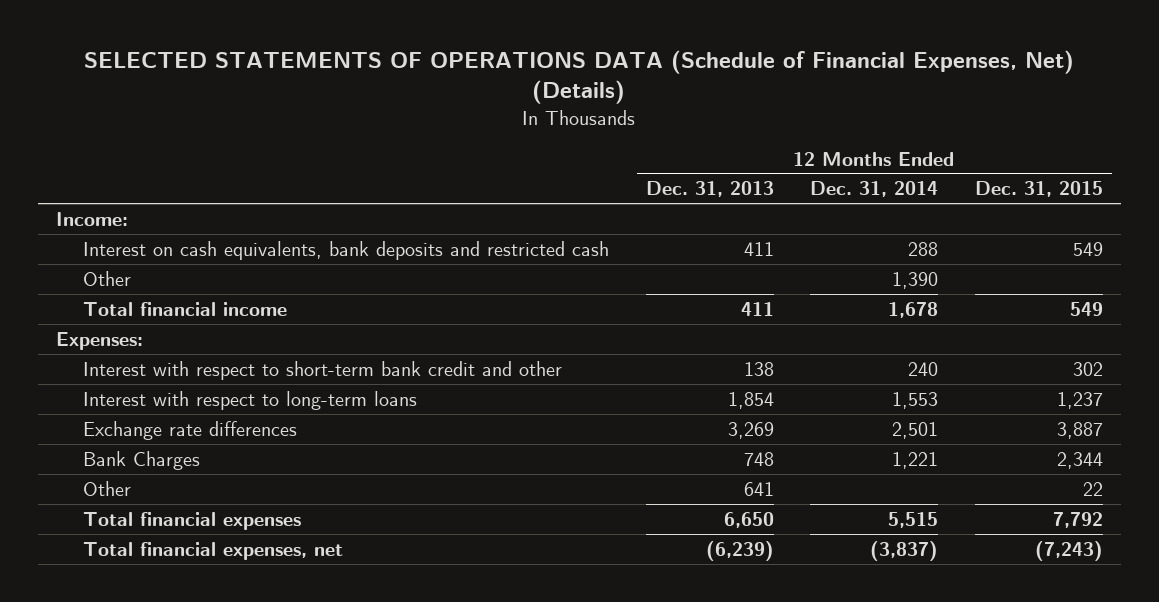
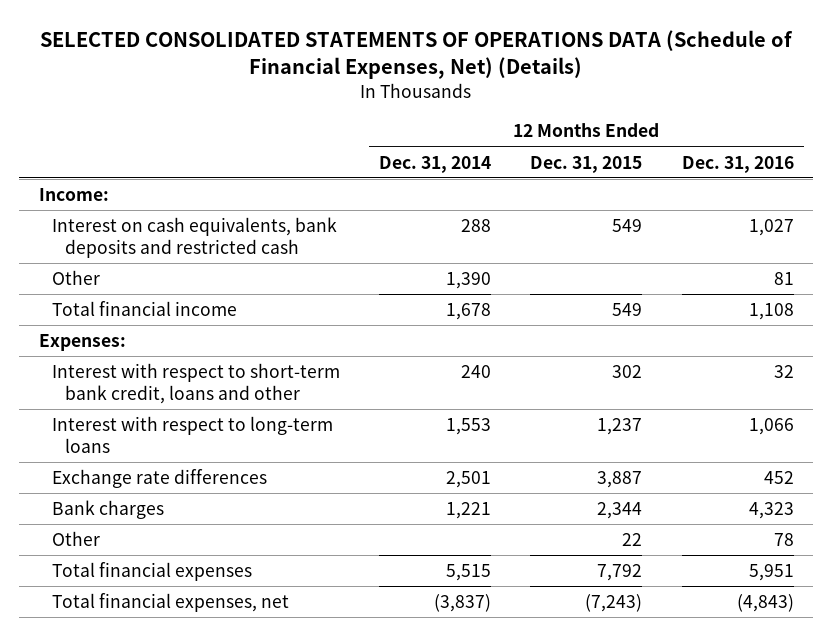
- SELECTED STATEMENTS OF OPERATIONS DATA (Schedule of Financial Expenses, Net) (Details)
+ SELECTED CONSOLIDATED STATEMENTS OF OPERATIONS DATA (Schedule of Financial Expenses, Net) (Details)
- | 12 Months Ended Dec. 31, 2013 | 12 Months Ended Dec. 31, 2014 | 12 Months Ended Dec. 31, 2015
+ | 12 Months Ended Dec. 31, 2014 | 12 Months Ended Dec. 31, 2015 | 12 Months Ended Dec. 31, 2016
- Interest with respect to short-term bank credit and other | 138 | 240 | 302
+ Interest with respect to short-term bank credit, loans and other | 240 | 302 | 32
- Bank Charges | 748 | 1,221 | 2,344
+ Bank charges | 1,221 | 2,344 | 4,323

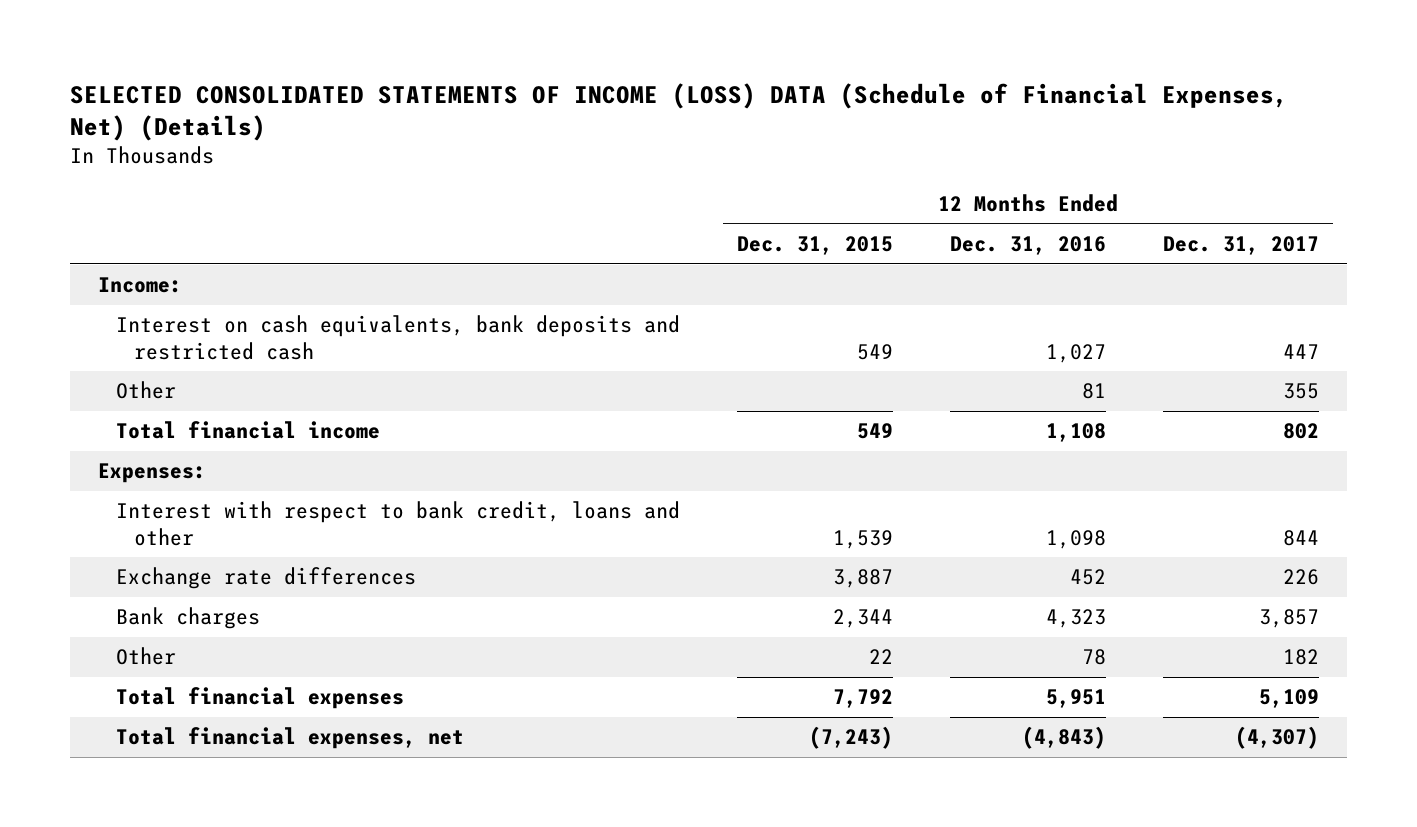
- SELECTED CONSOLIDATED STATEMENTS OF OPERATIONS DATA (Schedule of Financial Expenses, Net) (Details)
+ SELECTED CONSOLIDATED STATEMENTS OF INCOME (LOSS) DATA (Schedule of Financial Expenses, Net) (Details)
- | 12 Months Ended Dec. 31, 2014 | 12 Months Ended Dec. 31, 2015 | 12 Months Ended Dec. 31, 2016
+ | 12 Months Ended Dec. 31, 2015 | 12 Months Ended Dec. 31, 2016 | 12 Months Ended Dec. 31, 2017
- Interest with respect to short-term bank credit, loans and other | 240 | 302 | 32
- Interest with respect to long-term loans | 1,553 | 1,237 | 1,066
+ Interest with respect to bank credit, loans and other | 1,539 | 1,098 | 844

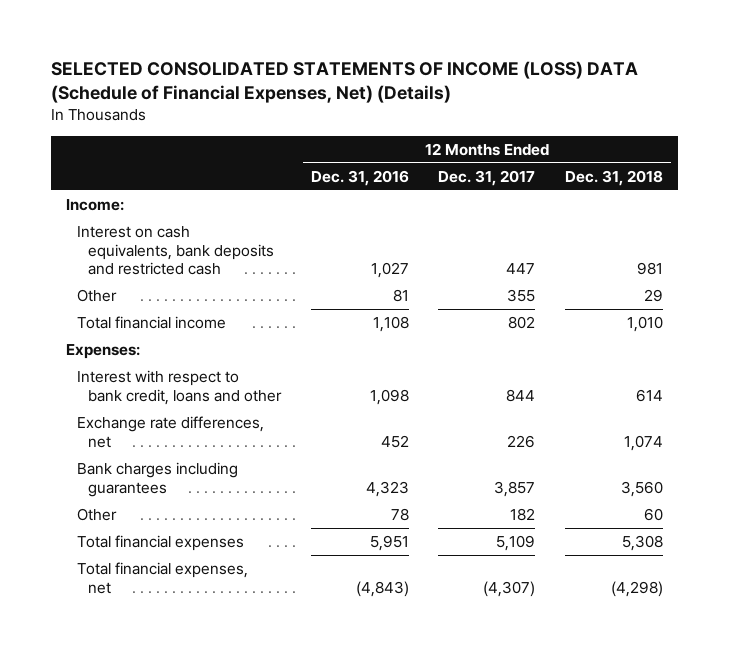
- | 12 Months Ended Dec. 31, 2015 | 12 Months Ended Dec. 31, 2016 | 12 Months Ended Dec. 31, 2017
+ | 12 Months Ended Dec. 31, 2016 | 12 Months Ended Dec. 31, 2017 | 12 Months Ended Dec. 31, 2018
- Exchange rate differences | 3,887 | 452 | 226
- Bank charges | 2,344 | 4,323 | 3,857
+ Exchange rate differences, net | 452 | 226 | 1,074
+ Bank charges including guarantees | 4,323 | 3,857 | 3,560

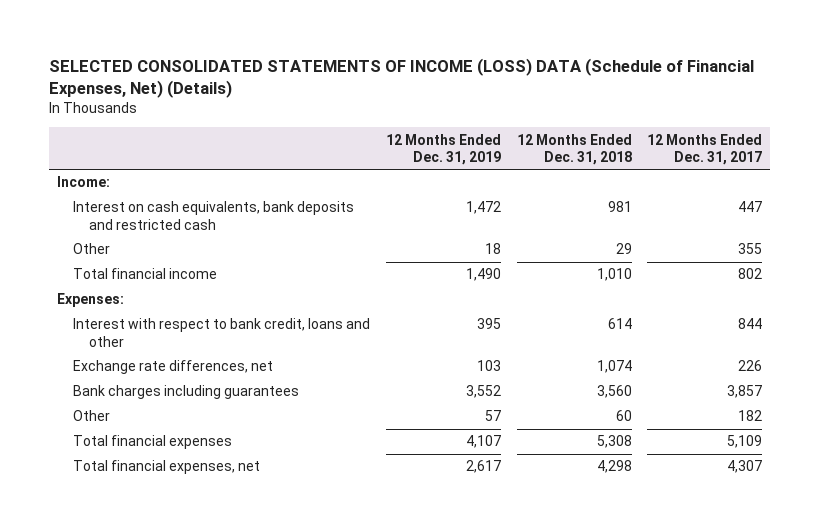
- | 12 Months Ended Dec. 31, 2016 | 12 Months Ended Dec. 31, 2017 | 12 Months Ended Dec. 31, 2018
+ | 12 Months Ended Dec. 31, 2019 | 12 Months Ended Dec. 31, 2018 | 12 Months Ended Dec. 31, 2017
- Total financial expenses, net | (4,843) | (4,307) | (4,298)
+ Total financial expenses, net | 2,617 | 4,298 | 4,307

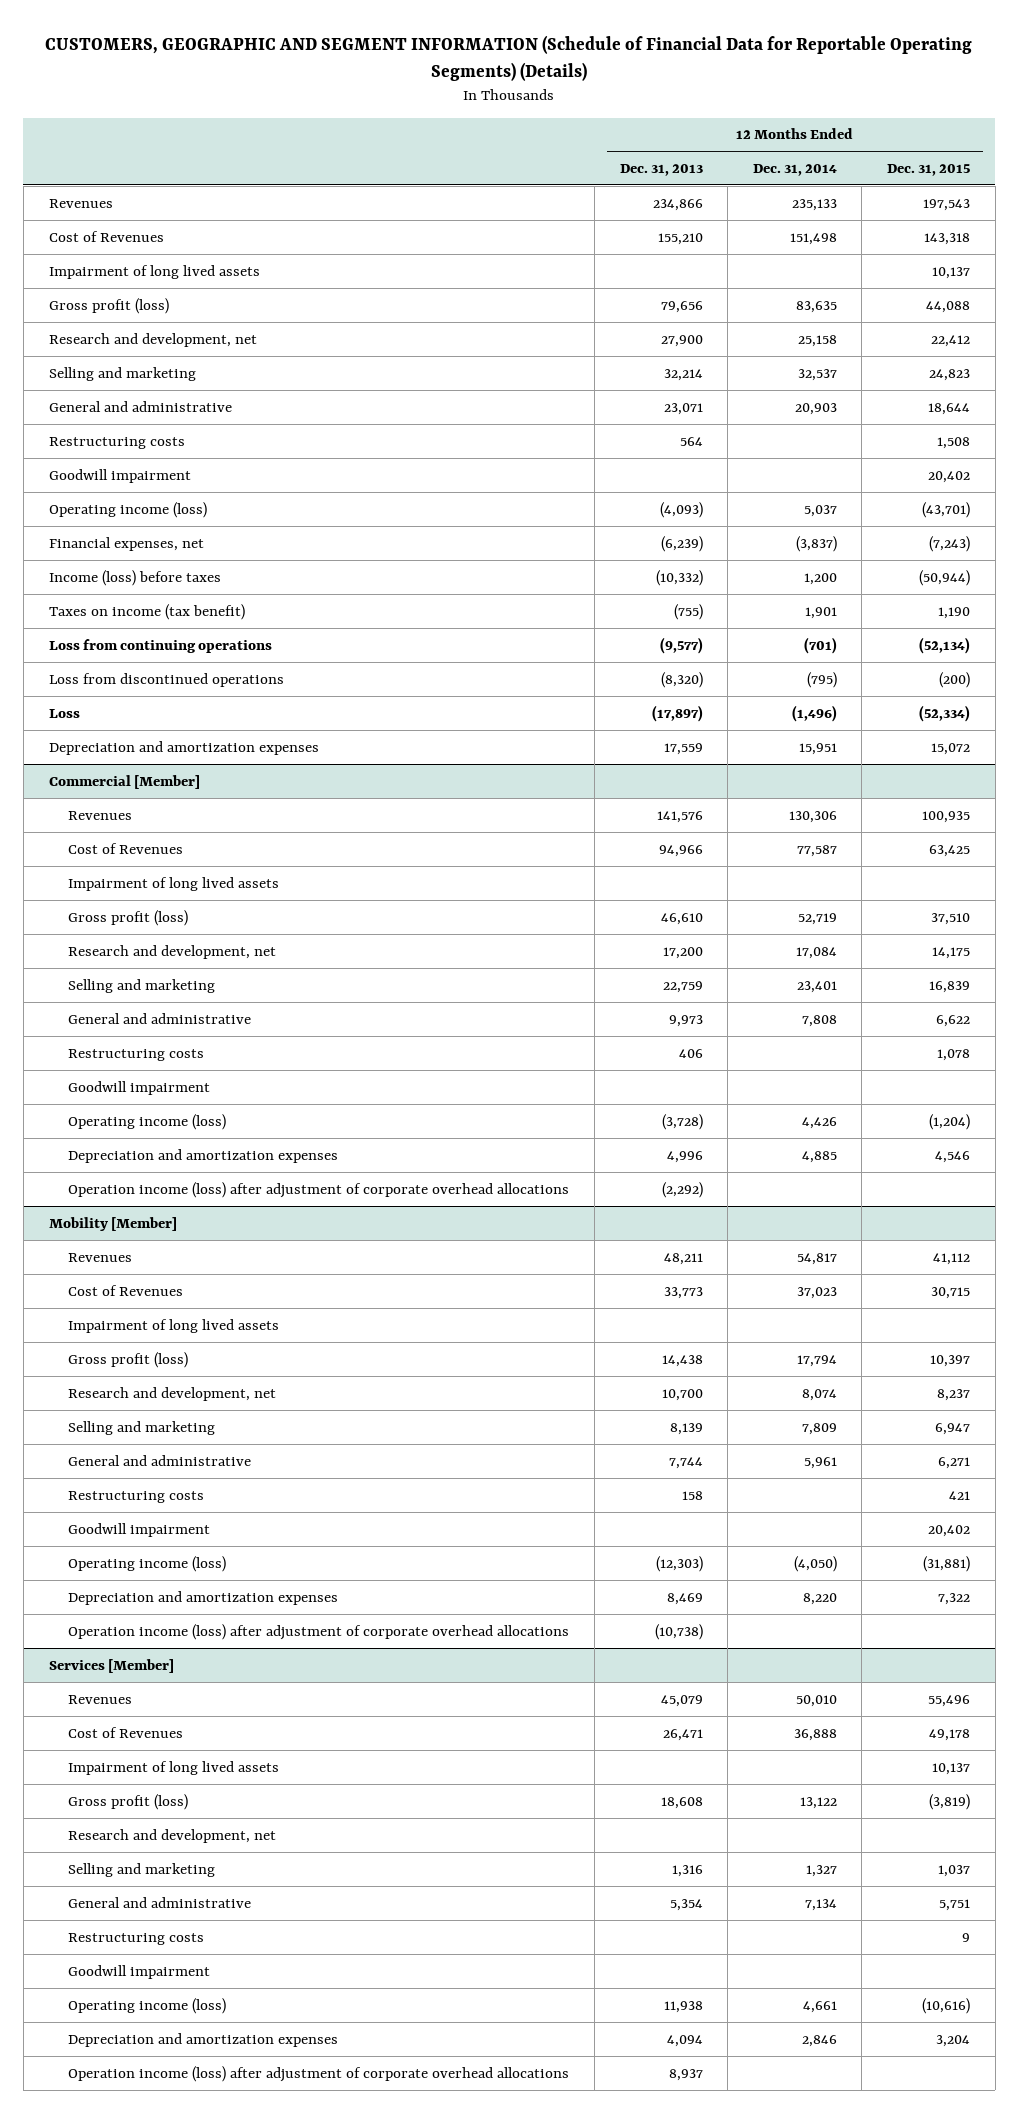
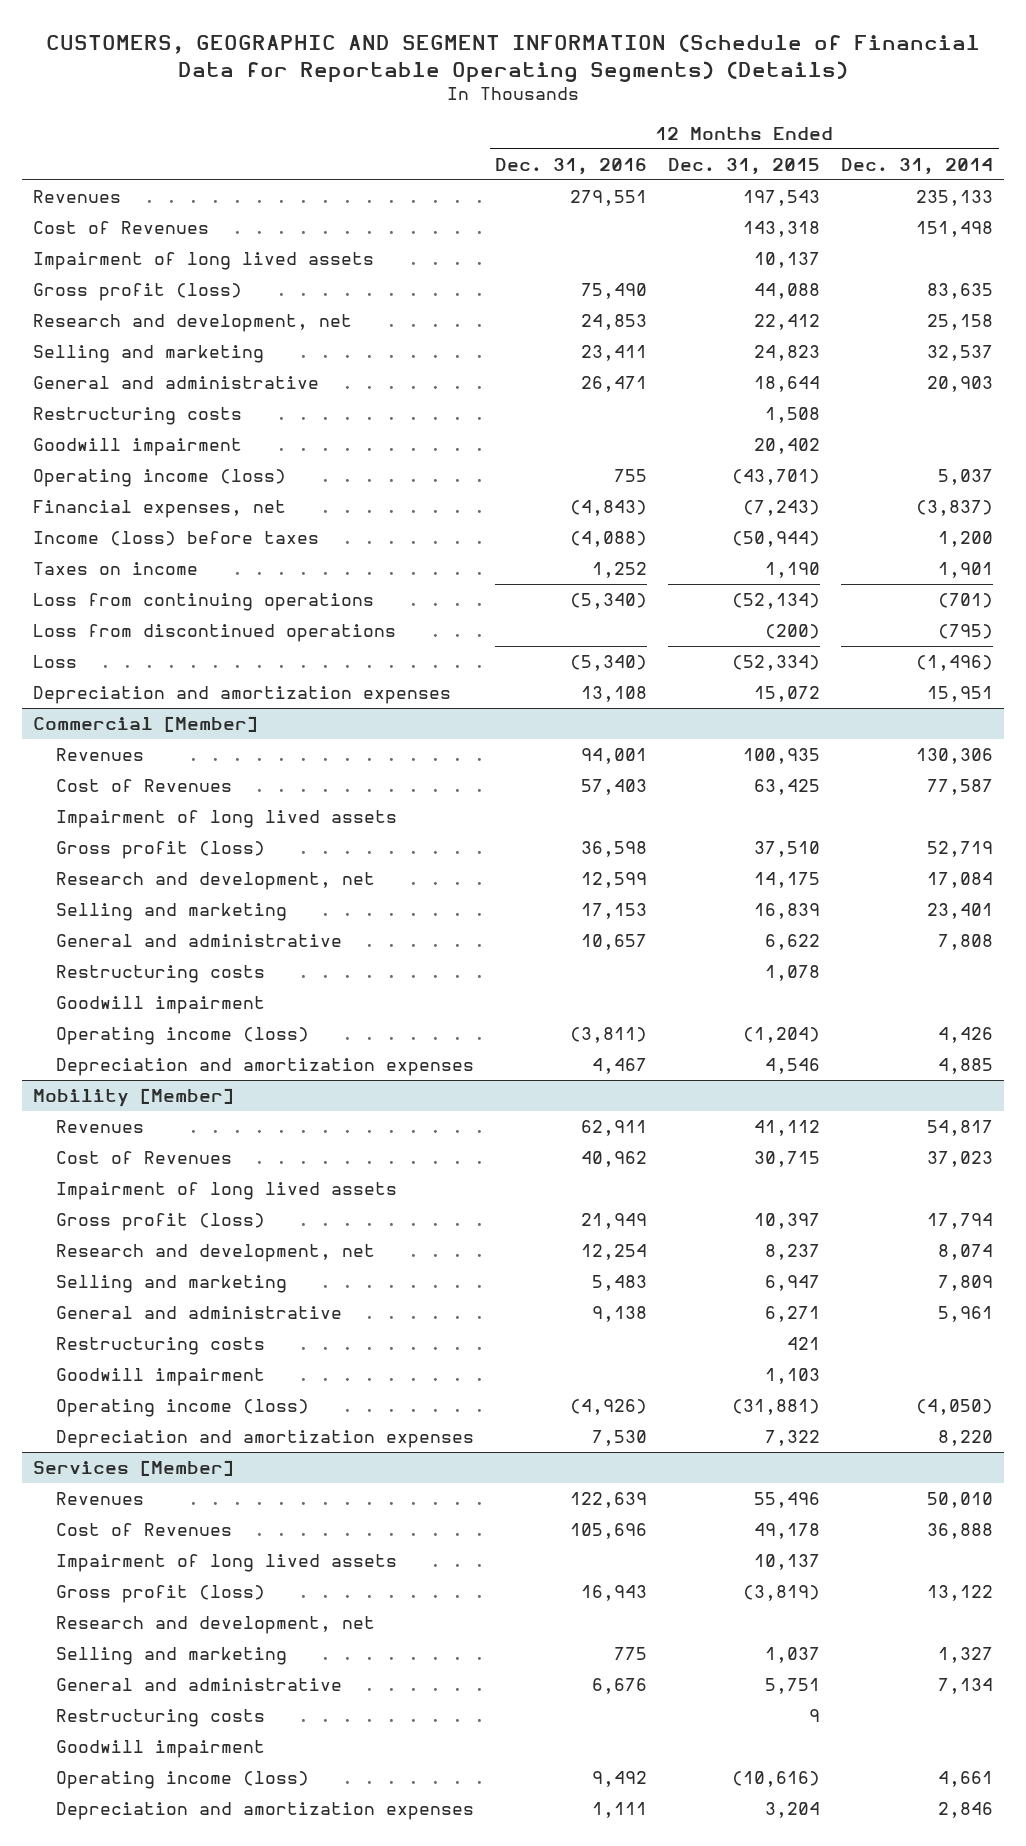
- | 12 Months Ended Dec. 31, 2013 | 12 Months Ended Dec. 31, 2014 | 12 Months Ended Dec. 31, 2015
+ | 12 Months Ended Dec. 31, 2016 | 12 Months Ended Dec. 31, 2015 | 12 Months Ended Dec. 31, 2014
- Taxes on income (tax benefit) | (755) | 1,901 | 1,190
+ Taxes on income | 1,252 | 1,190 | 1,901
@ Commercial [Member]
- Operation income (loss) after adjustment of corporate overhead allocations | (2,292) | |
@ Mobility [Member]
- Goodwill impairment | | | 20,402
+ Goodwill impairment | | 1,103 |
- Operation income (loss) after adjustment of corporate overhead allocations | (10,738) | |
@ Services [Member]
- Operation income (loss) after adjustment of corporate overhead allocations | 8,937 | |

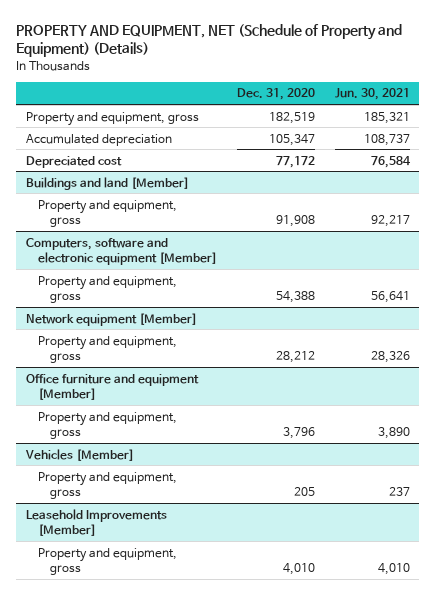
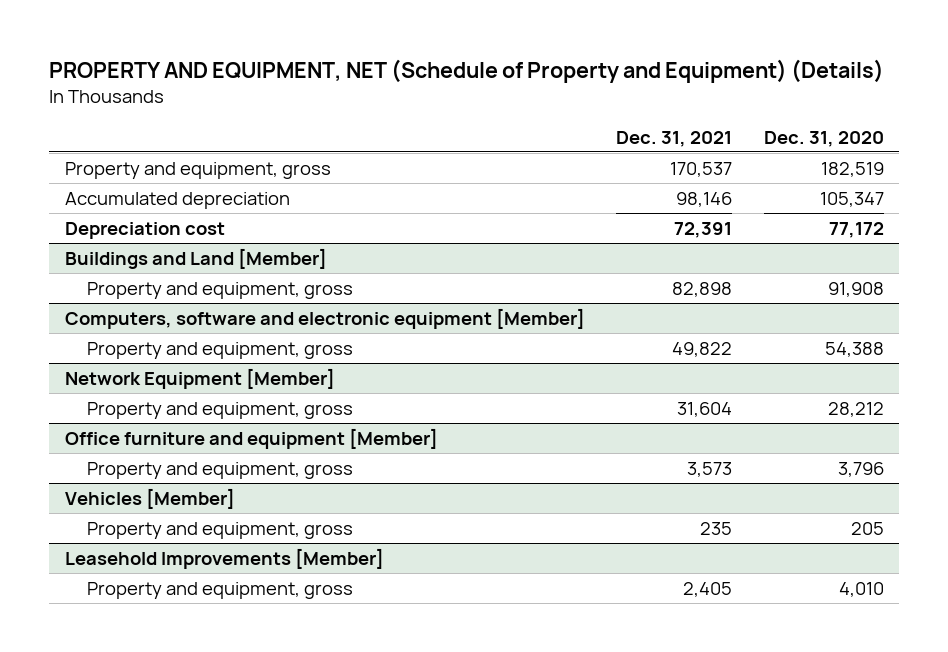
- | Dec. 31, 2020 | Jun. 30, 2021
+ | Dec. 31, 2021 | Dec. 31, 2020
- Depreciated cost | 77,172 | 76,584
- Buildings and land [Member]
+ Depreciation cost | 72,391 | 77,172
+ Buildings and Land [Member]
- Network equipment [Member]
+ Network Equipment [Member]

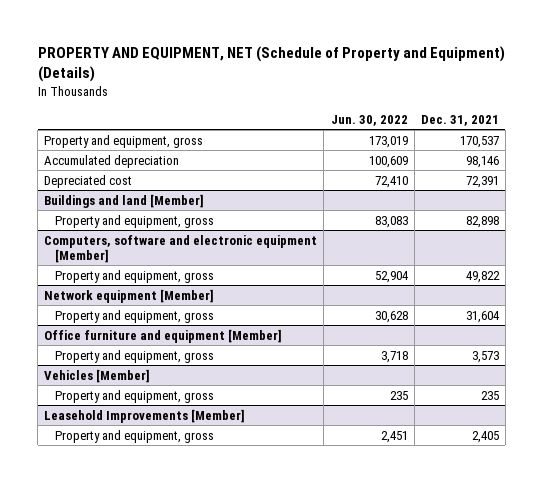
- | Dec. 31, 2021 | Dec. 31, 2020
+ | Jun. 30, 2022 | Dec. 31, 2021
- Depreciation cost | 72,391 | 77,172
- Buildings and Land [Member]
+ Depreciated cost | 72,410 | 72,391
+ Buildings and land [Member]
- Network Equipment [Member]
+ Network equipment [Member]

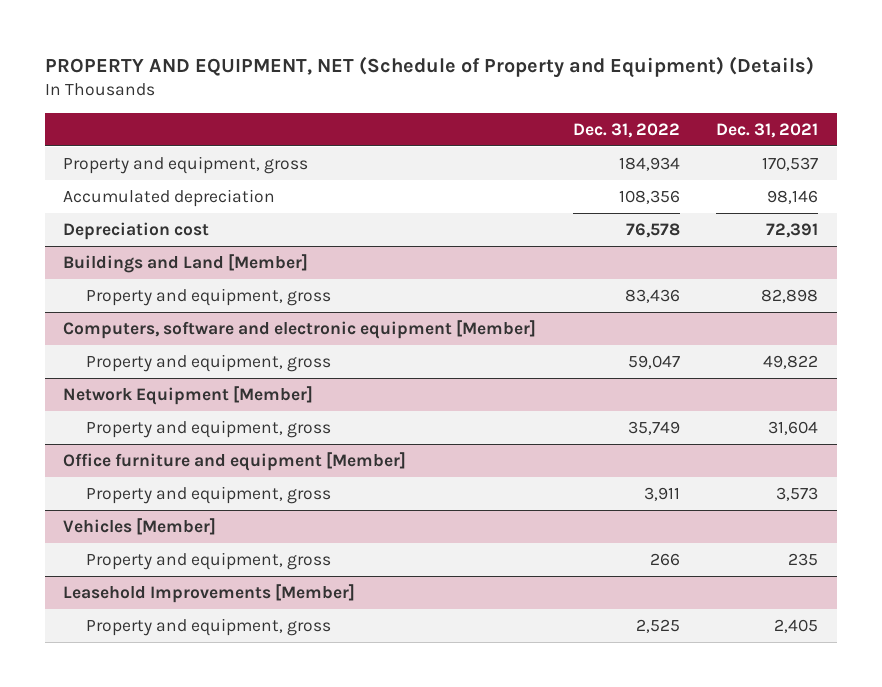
- | Jun. 30, 2022 | Dec. 31, 2021
+ | Dec. 31, 2022 | Dec. 31, 2021
- Depreciated cost | 72,410 | 72,391
- Buildings and land [Member]
+ Depreciation cost | 76,578 | 72,391
+ Buildings and Land [Member]
- Network equipment [Member]
+ Network Equipment [Member]

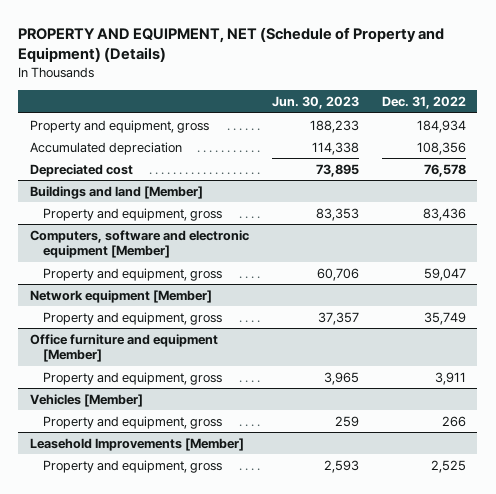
- | Dec. 31, 2022 | Dec. 31, 2021
+ | Jun. 30, 2023 | Dec. 31, 2022
- Depreciation cost | 76,578 | 72,391
- Buildings and Land [Member]
+ Depreciated cost | 73,895 | 76,578
+ Buildings and land [Member]
- Network Equipment [Member]
+ Network equipment [Member]

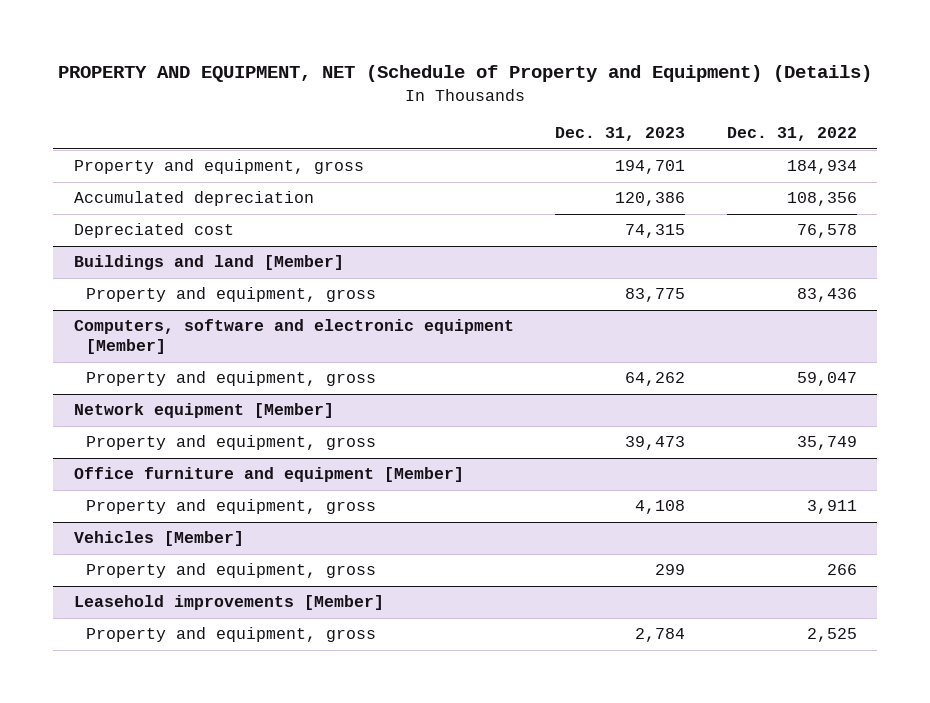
- | Jun. 30, 2023 | Dec. 31, 2022
+ | Dec. 31, 2023 | Dec. 31, 2022
- Leasehold Improvements [Member]
+ Leasehold improvements [Member]

